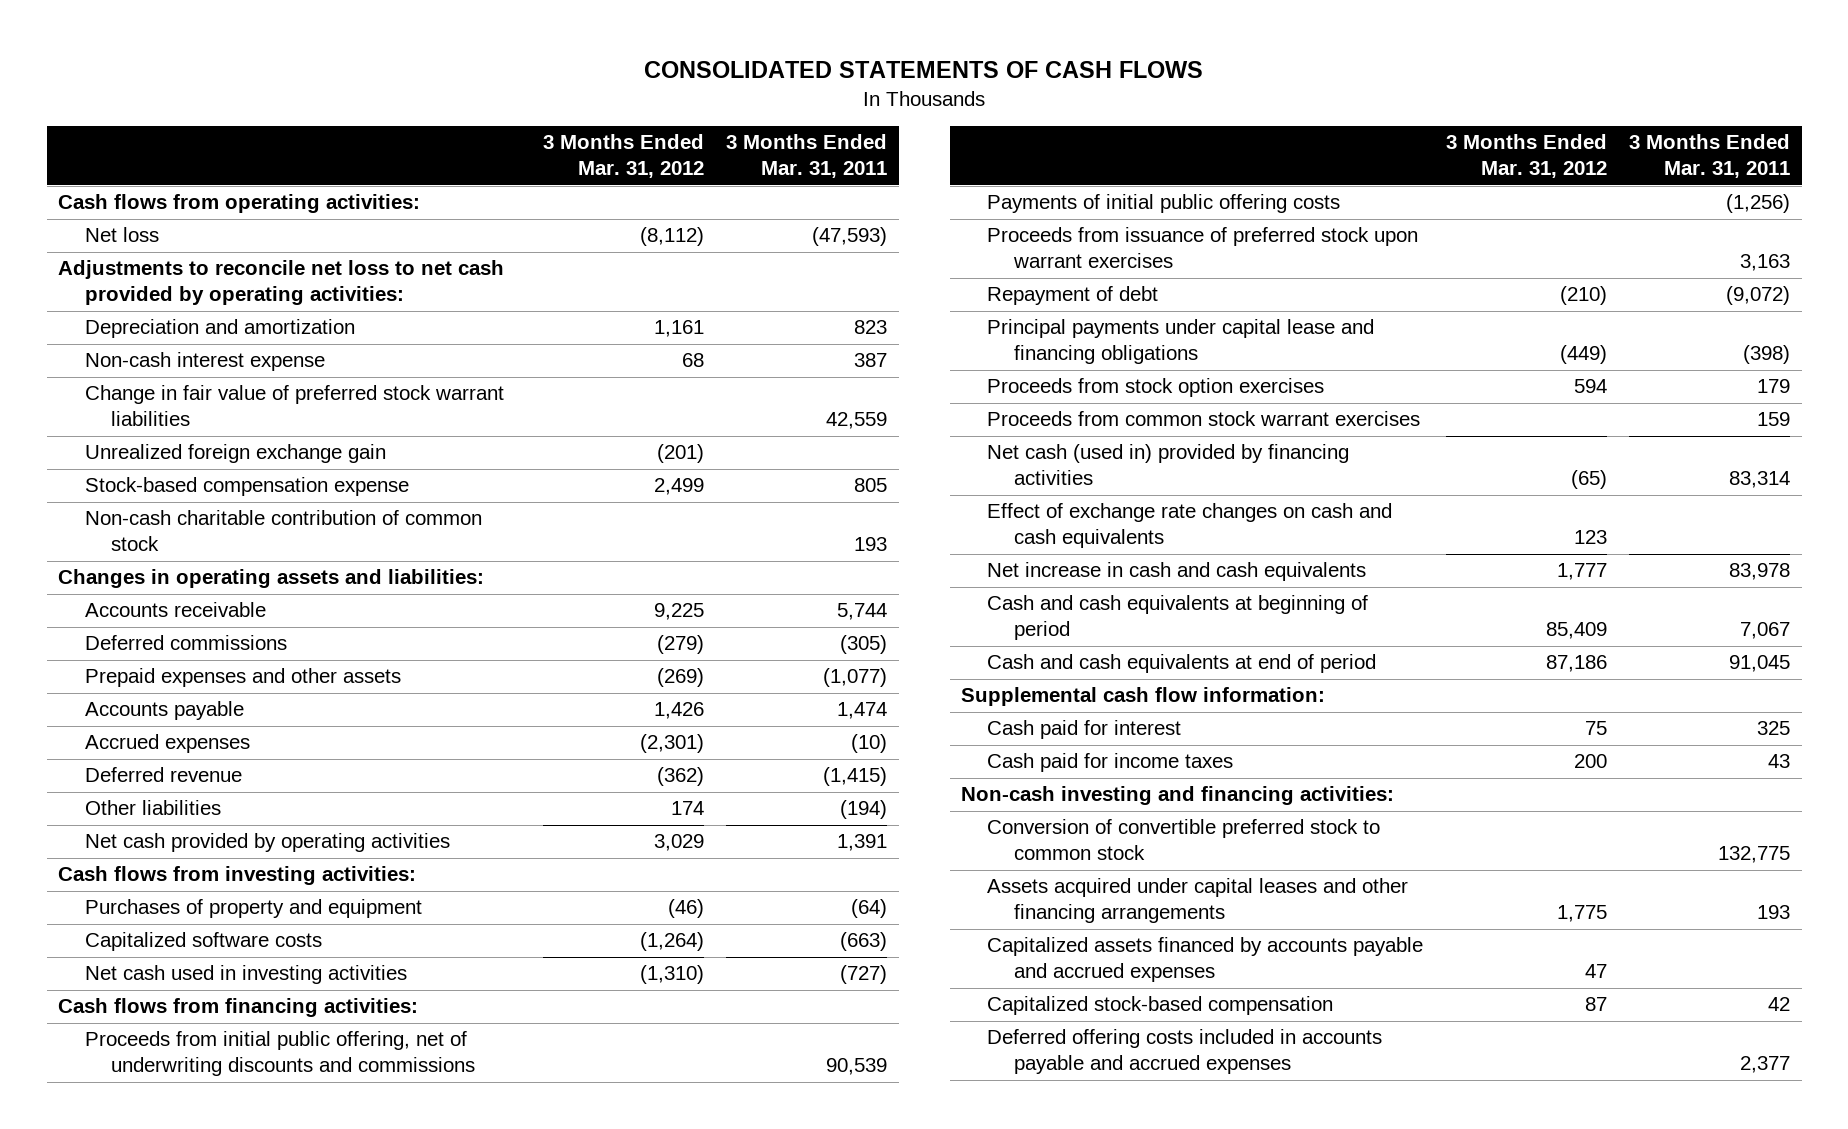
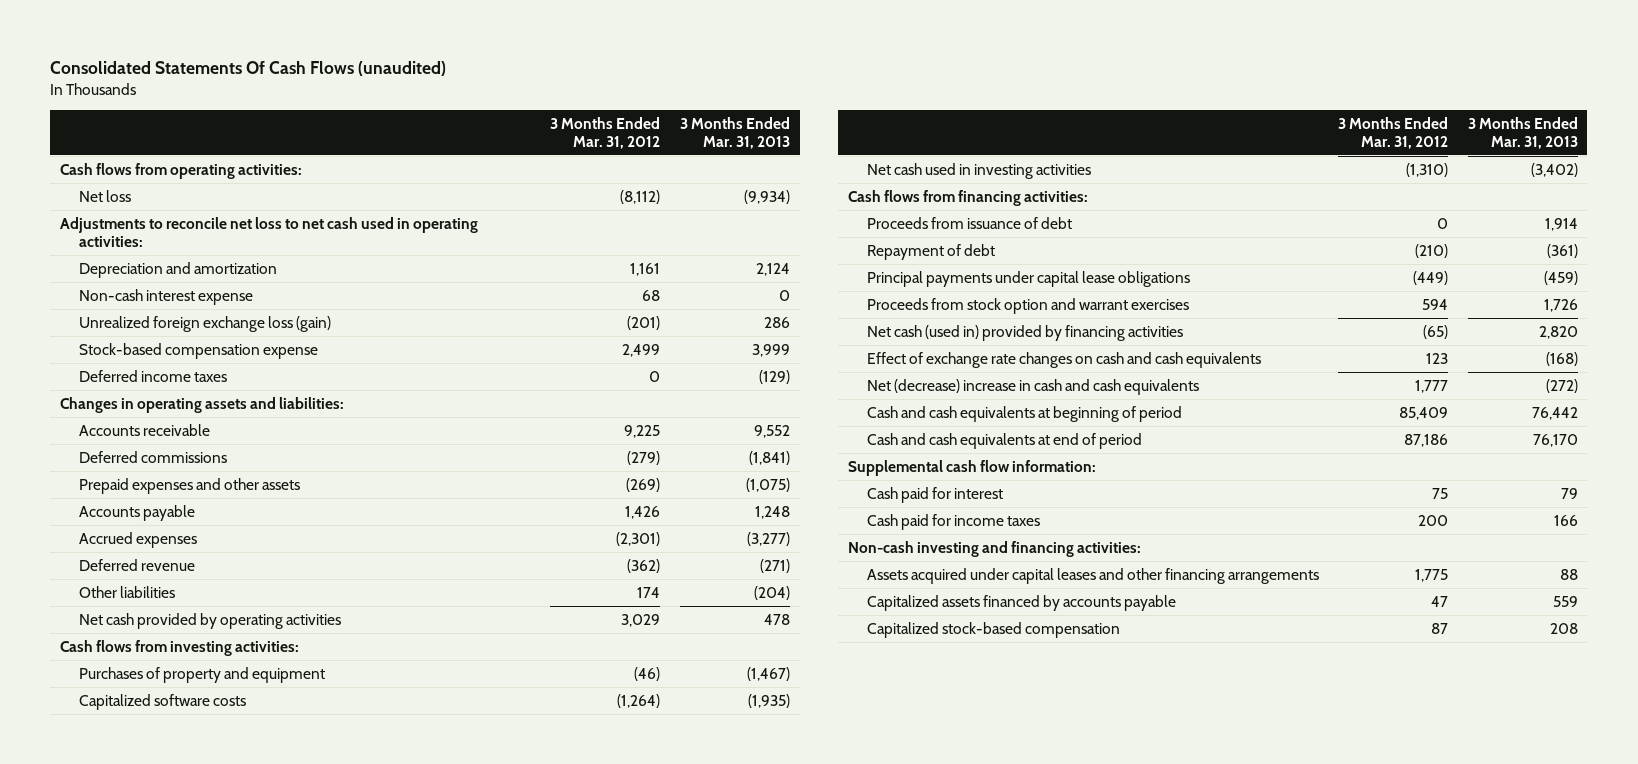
- CONSOLIDATED STATEMENTS OF CASH FLOWS
+ Consolidated Statements Of Cash Flows (unaudited)
- | 3 Months Ended Mar. 31, 2012 | 3 Months Ended Mar. 31, 2011
+ | 3 Months Ended Mar. 31, 2012 | 3 Months Ended Mar. 31, 2013
- Adjustments to reconcile net loss to net cash provided by operating activities:
+ Adjustments to reconcile net loss to net cash used in operating activities:
- Change in fair value of preferred stock warrant liabilities | | 42,559
- Unrealized foreign exchange gain | (201) |
+ Unrealized foreign exchange loss (gain) | (201) | 286
- Non-cash charitable contribution of common stock | | 193
+ Deferred income taxes | 0 | (129)
- Proceeds from initial public offering, net of underwriting discounts and commissions | | 90,539
- Payments of initial public offering costs | | (1,256)
- Proceeds from issuance of preferred stock upon warrant exercises | | 3,163
+ Proceeds from issuance of debt | 0 | 1,914
- Principal payments under capital lease and financing obligations | (449) | (398)
- Proceeds from stock option exercises | 594 | 179
- Proceeds from common stock warrant exercises | | 159
+ Principal payments under capital lease obligations | (449) | (459)
+ Proceeds from stock option and warrant exercises | 594 | 1,726
- Net increase in cash and cash equivalents | 1,777 | 83,978
+ Net (decrease) increase in cash and cash equivalents | 1,777 | (272)
- Conversion of convertible preferred stock to common stock | | 132,775
- Capitalized assets financed by accounts payable and accrued expenses | 47 |
+ Capitalized assets financed by accounts payable | 47 | 559
- Deferred offering costs included in accounts payable and accrued expenses | | 2,377

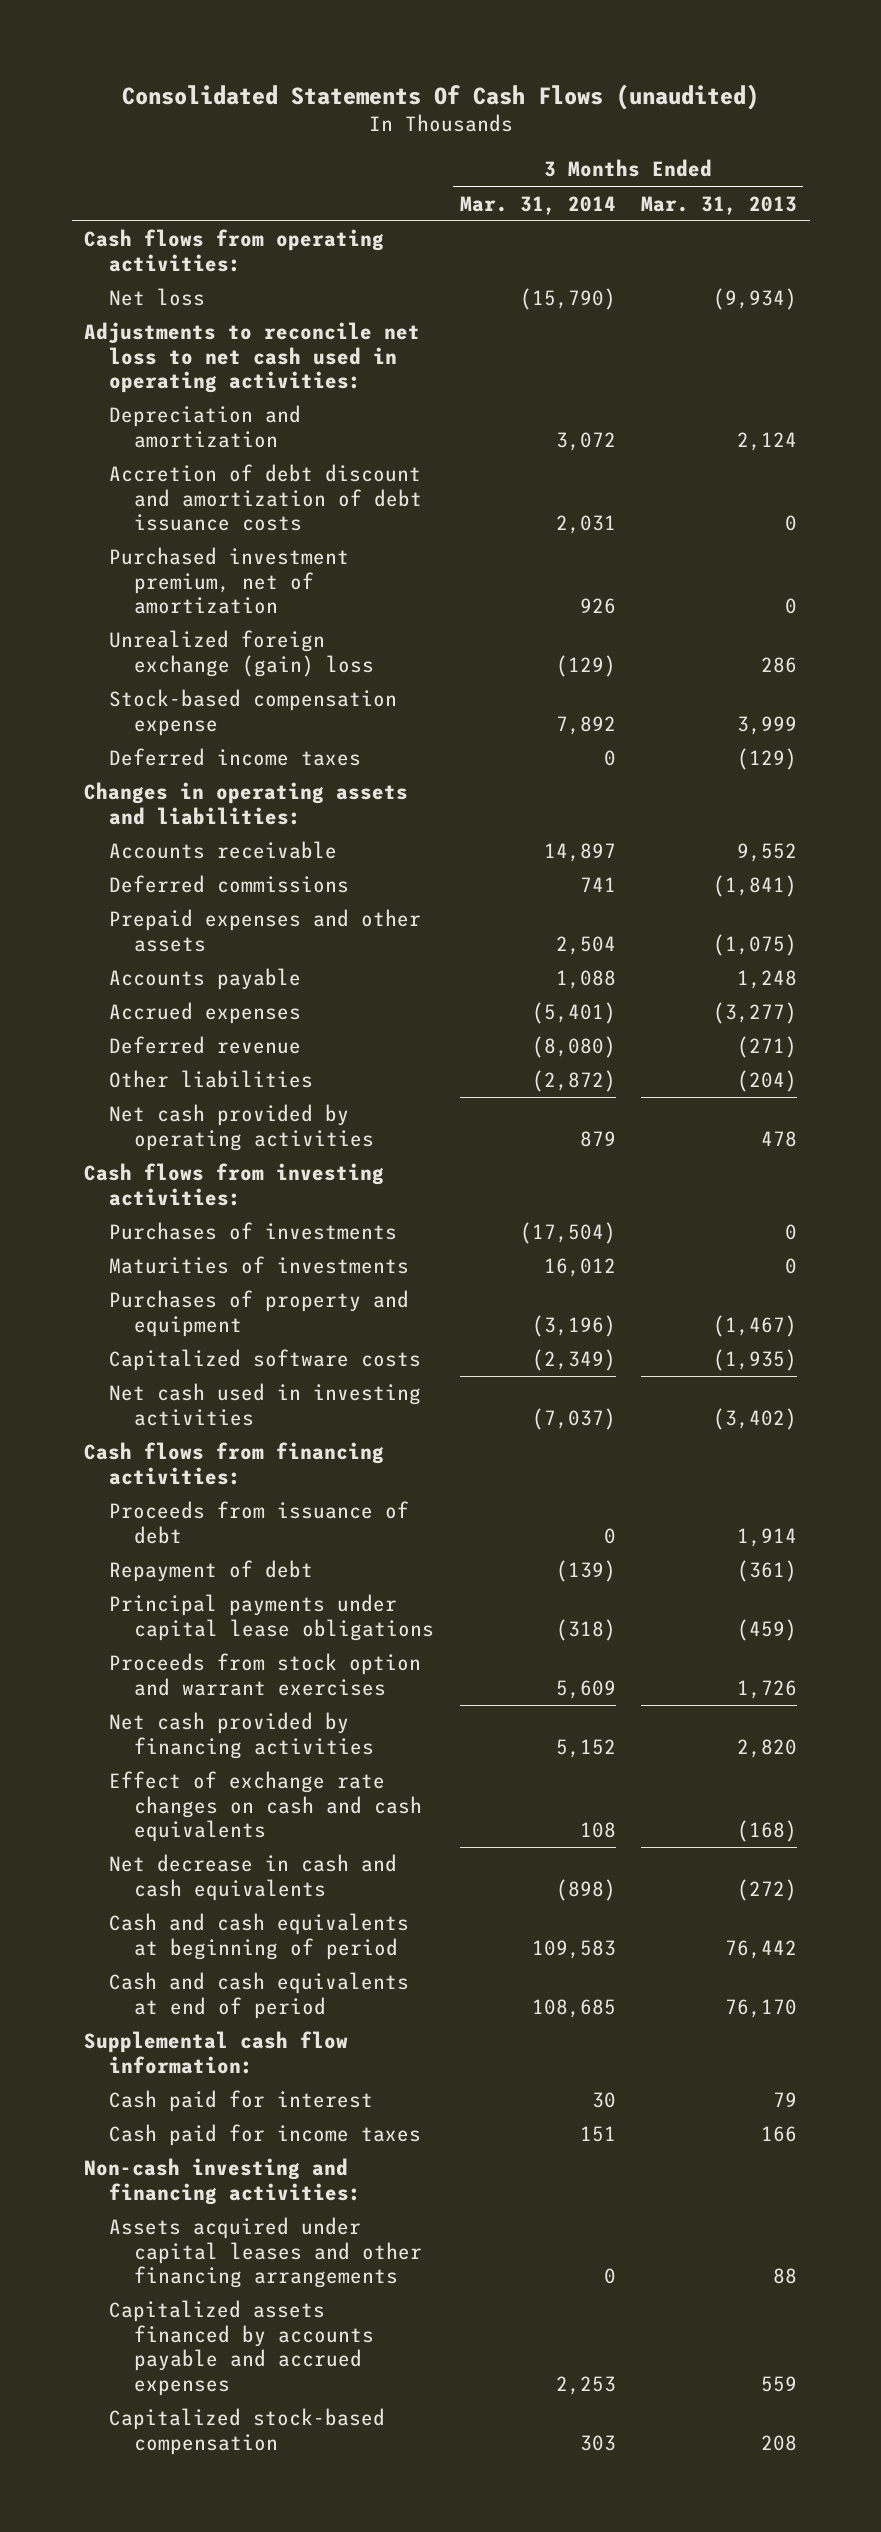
- | 3 Months Ended Mar. 31, 2012 | 3 Months Ended Mar. 31, 2013
+ | 3 Months Ended Mar. 31, 2014 | 3 Months Ended Mar. 31, 2013
- Non-cash interest expense | 68 | 0
- Unrealized foreign exchange loss (gain) | (201) | 286
+ Accretion of debt discount and amortization of debt issuance costs | 2,031 | 0
+ Purchased investment premium, net of amortization | 926 | 0
+ Unrealized foreign exchange (gain) loss | (129) | 286
+ Purchases of investments | (17,504) | 0
+ Maturities of investments | 16,012 | 0
- Net cash (used in) provided by financing activities | (65) | 2,820
+ Net cash provided by financing activities | 5,152 | 2,820
- Net (decrease) increase in cash and cash equivalents | 1,777 | (272)
+ Net decrease in cash and cash equivalents | (898) | (272)
- Capitalized assets financed by accounts payable | 47 | 559
+ Capitalized assets financed by accounts payable and accrued expenses | 2,253 | 559

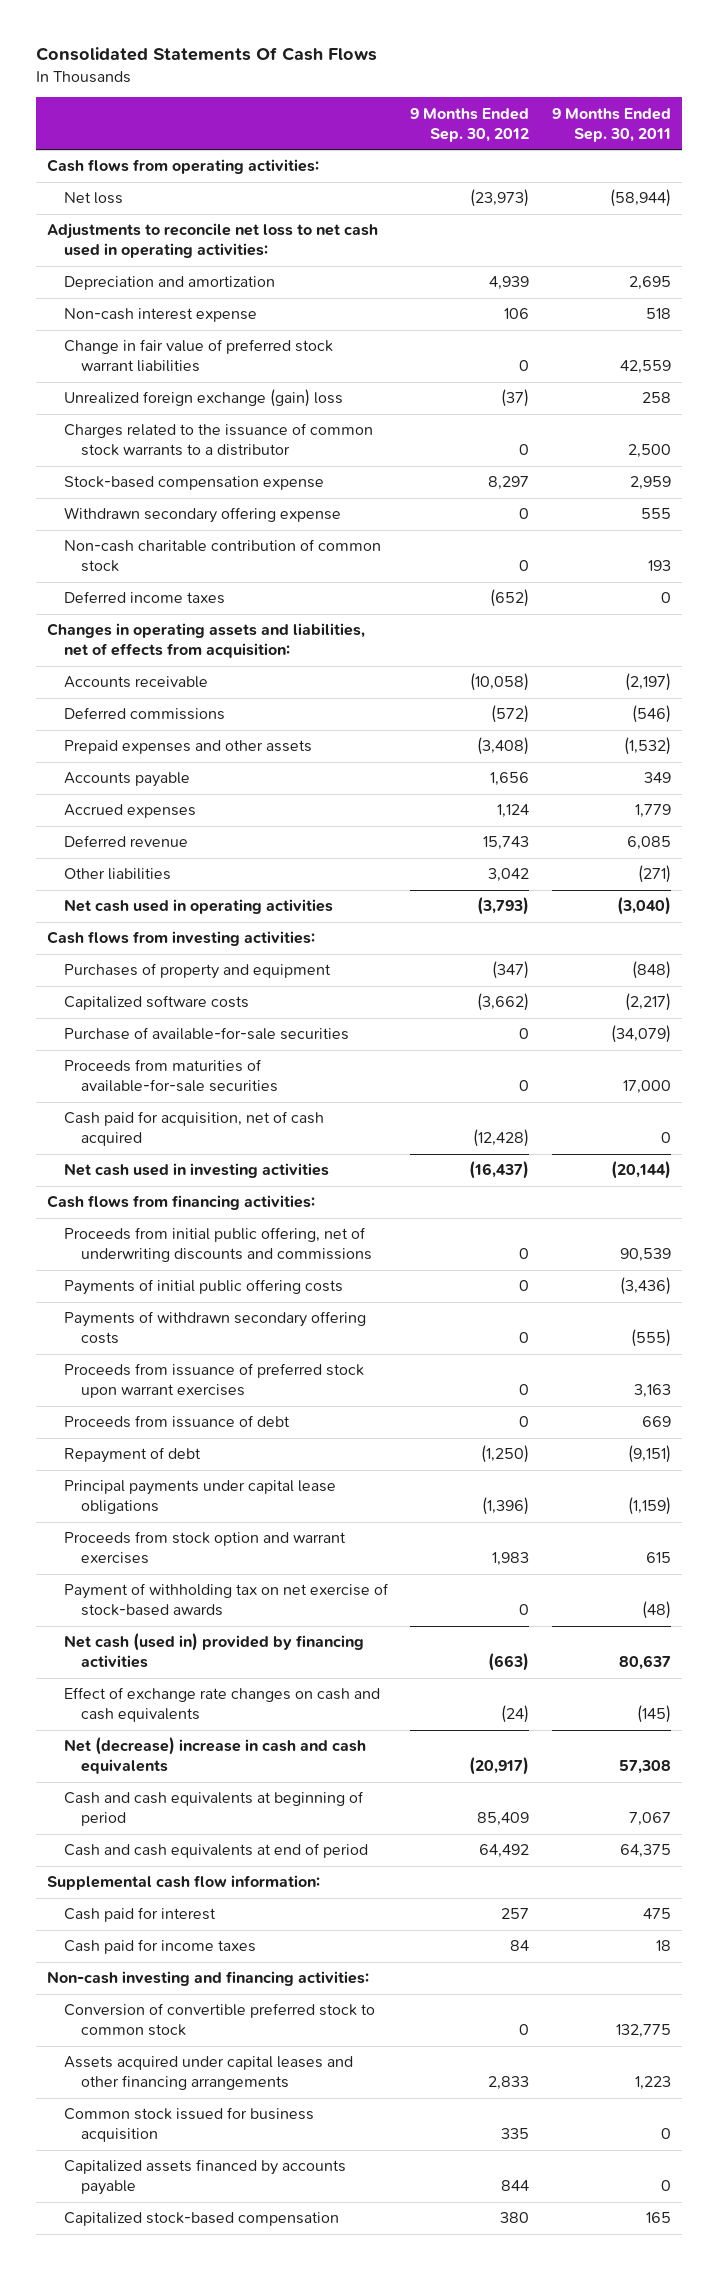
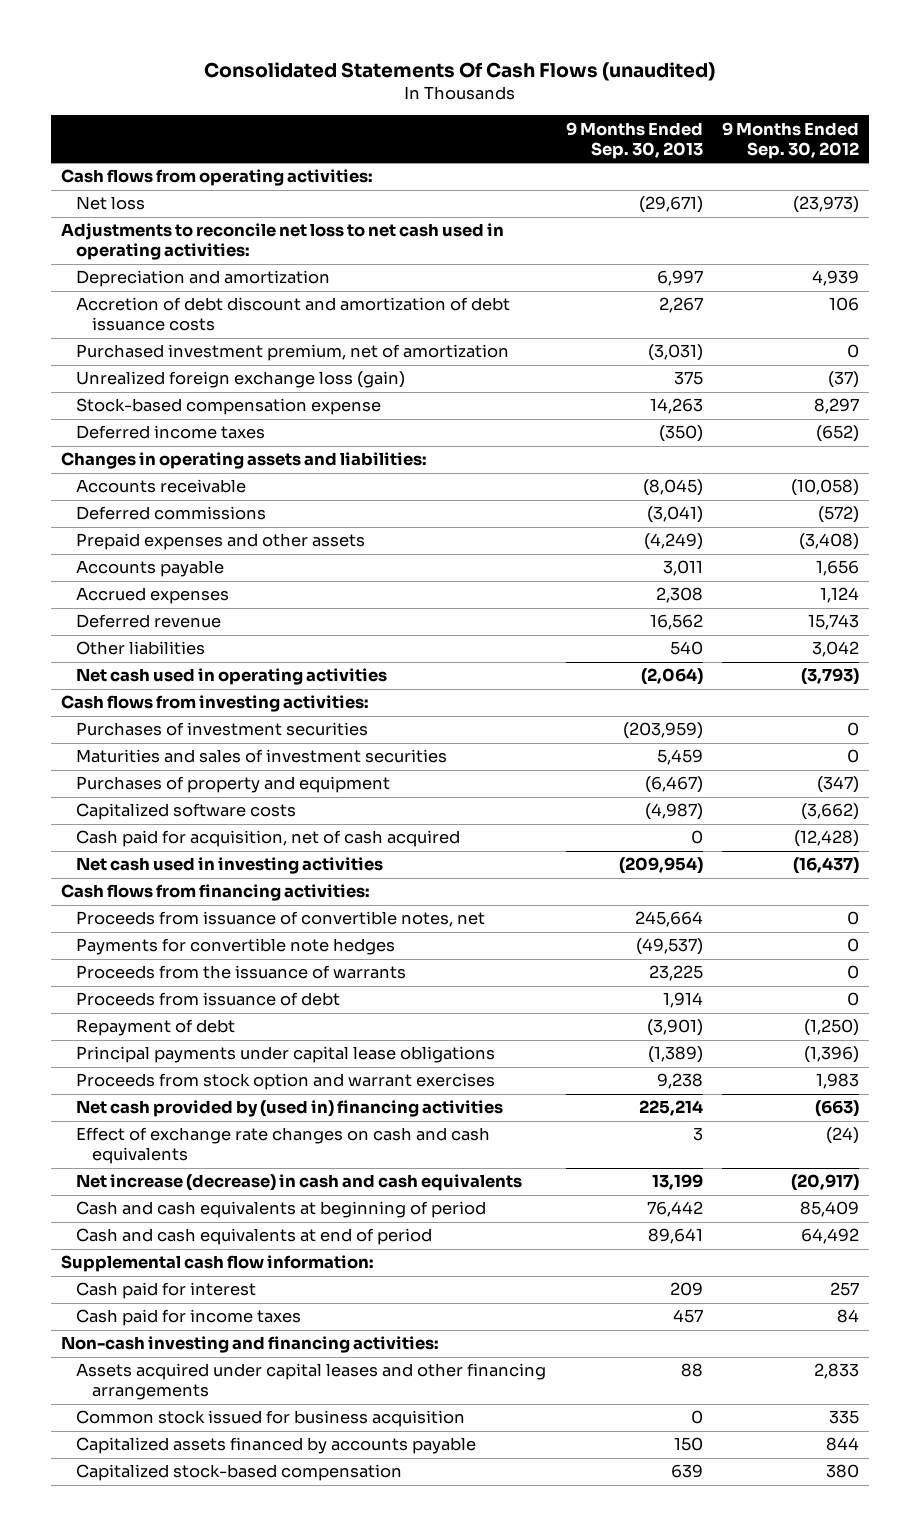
- Consolidated Statements Of Cash Flows
+ Consolidated Statements Of Cash Flows (unaudited)
- | 9 Months Ended Sep. 30, 2012 | 9 Months Ended Sep. 30, 2011
+ | 9 Months Ended Sep. 30, 2013 | 9 Months Ended Sep. 30, 2012
- Non-cash interest expense | 106 | 518
- Change in fair value of preferred stock warrant liabilities | 0 | 42,559
- Unrealized foreign exchange (gain) loss | (37) | 258
- Charges related to the issuance of common stock warrants to a distributor | 0 | 2,500
+ Accretion of debt discount and amortization of debt issuance costs | 2,267 | 106
+ Purchased investment premium, net of amortization | (3,031) | 0
+ Unrealized foreign exchange loss (gain) | 375 | (37)
- Withdrawn secondary offering expense | 0 | 555
- Non-cash charitable contribution of common stock | 0 | 193
- Changes in operating assets and liabilities, net of effects from acquisition:
+ Changes in operating assets and liabilities:
+ Purchases of investment securities | (203,959) | 0
+ Maturities and sales of investment securities | 5,459 | 0
- Purchase of available-for-sale securities | 0 | (34,079)
- Proceeds from maturities of available-for-sale securities | 0 | 17,000
- Proceeds from initial public offering, net of underwriting discounts and commissions | 0 | 90,539
- Payments of initial public offering costs | 0 | (3,436)
- Payments of withdrawn secondary offering costs | 0 | (555)
- Proceeds from issuance of preferred stock upon warrant exercises | 0 | 3,163
+ Proceeds from issuance of convertible notes, net | 245,664 | 0
+ Payments for convertible note hedges | (49,537) | 0
+ Proceeds from the issuance of warrants | 23,225 | 0
- Payment of withholding tax on net exercise of stock-based awards | 0 | (48)
- Net cash (used in) provided by financing activities | (663) | 80,637
+ Net cash provided by (used in) financing activities | 225,214 | (663)
- Net (decrease) increase in cash and cash equivalents | (20,917) | 57,308
+ Net increase (decrease) in cash and cash equivalents | 13,199 | (20,917)
- Conversion of convertible preferred stock to common stock | 0 | 132,775

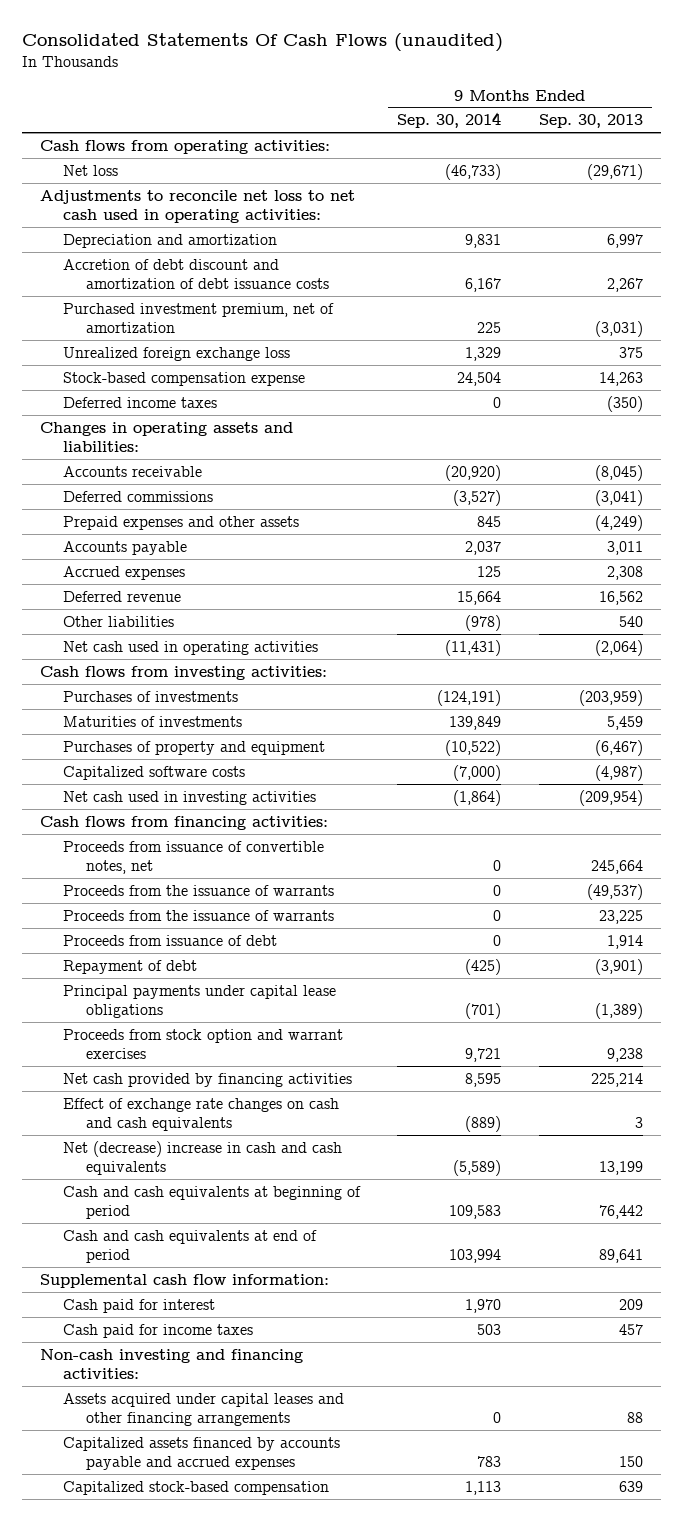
- | 9 Months Ended Sep. 30, 2013 | 9 Months Ended Sep. 30, 2012
+ | 9 Months Ended Sep. 30, 2014 | 9 Months Ended Sep. 30, 2013
- Unrealized foreign exchange loss (gain) | 375 | (37)
+ Unrealized foreign exchange loss | 1,329 | 375
- Purchases of investment securities | (203,959) | 0
- Maturities and sales of investment securities | 5,459 | 0
+ Purchases of investments | (124,191) | (203,959)
+ Maturities of investments | 139,849 | 5,459
- Cash paid for acquisition, net of cash acquired | 0 | (12,428)
- Payments for convertible note hedges | (49,537) | 0
+ Proceeds from the issuance of warrants | 0 | (49,537)
- Net cash provided by (used in) financing activities | 225,214 | (663)
+ Net cash provided by financing activities | 8,595 | 225,214
- Net increase (decrease) in cash and cash equivalents | 13,199 | (20,917)
+ Net (decrease) increase in cash and cash equivalents | (5,589) | 13,199
- Common stock issued for business acquisition | 0 | 335
- Capitalized assets financed by accounts payable | 150 | 844
+ Capitalized assets financed by accounts payable and accrued expenses | 783 | 150

